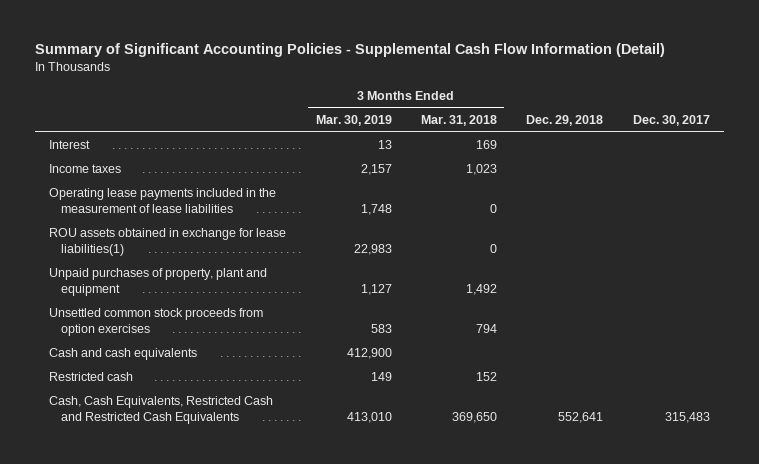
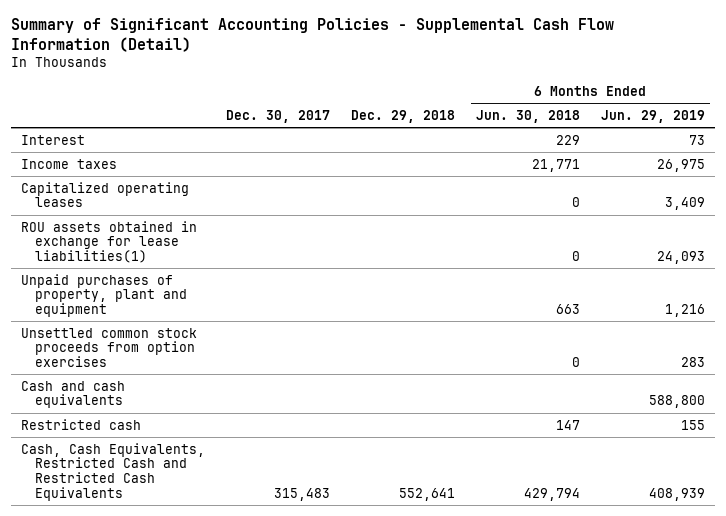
- | 3 Months Ended Mar. 30, 2019 | 3 Months Ended Mar. 31, 2018 | Dec. 29, 2018 | Dec. 30, 2017
+ | Dec. 30, 2017 | Dec. 29, 2018 | 6 Months Ended Jun. 30, 2018 | 6 Months Ended Jun. 29, 2019
- Operating lease payments included in the measurement of lease liabilities | 1,748 | 0 | |
+ Capitalized operating leases | | | 0 | 3,409

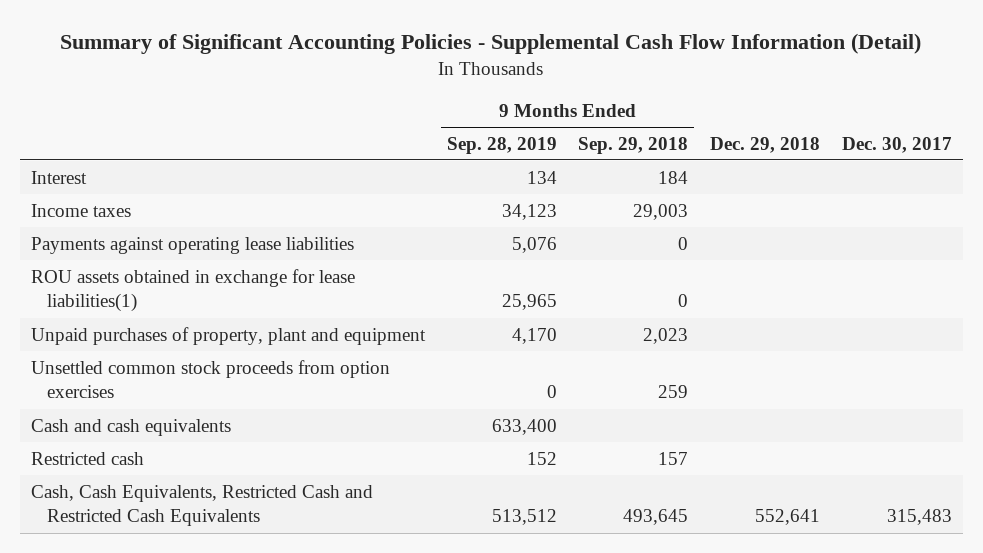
- | Dec. 30, 2017 | Dec. 29, 2018 | 6 Months Ended Jun. 30, 2018 | 6 Months Ended Jun. 29, 2019
+ | 9 Months Ended Sep. 28, 2019 | 9 Months Ended Sep. 29, 2018 | Dec. 29, 2018 | Dec. 30, 2017
- Capitalized operating leases | | | 0 | 3,409
+ Payments against operating lease liabilities | 5,076 | 0 | |

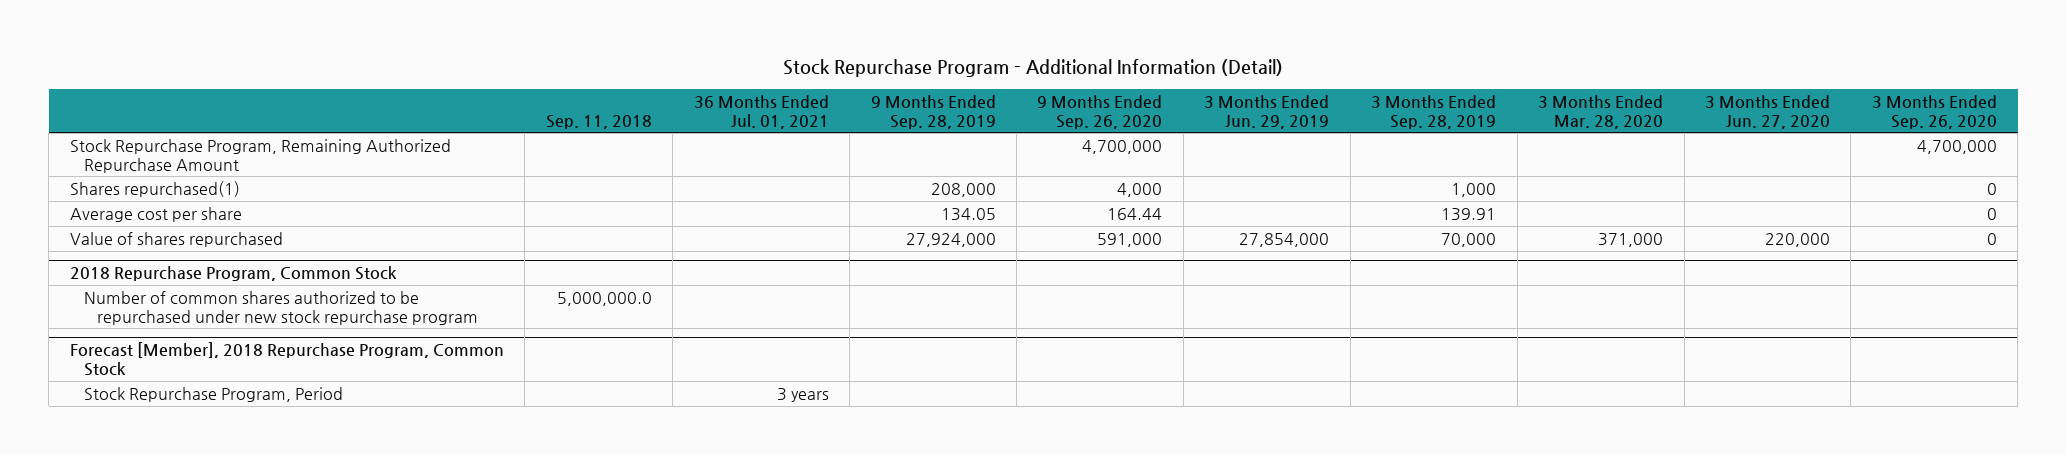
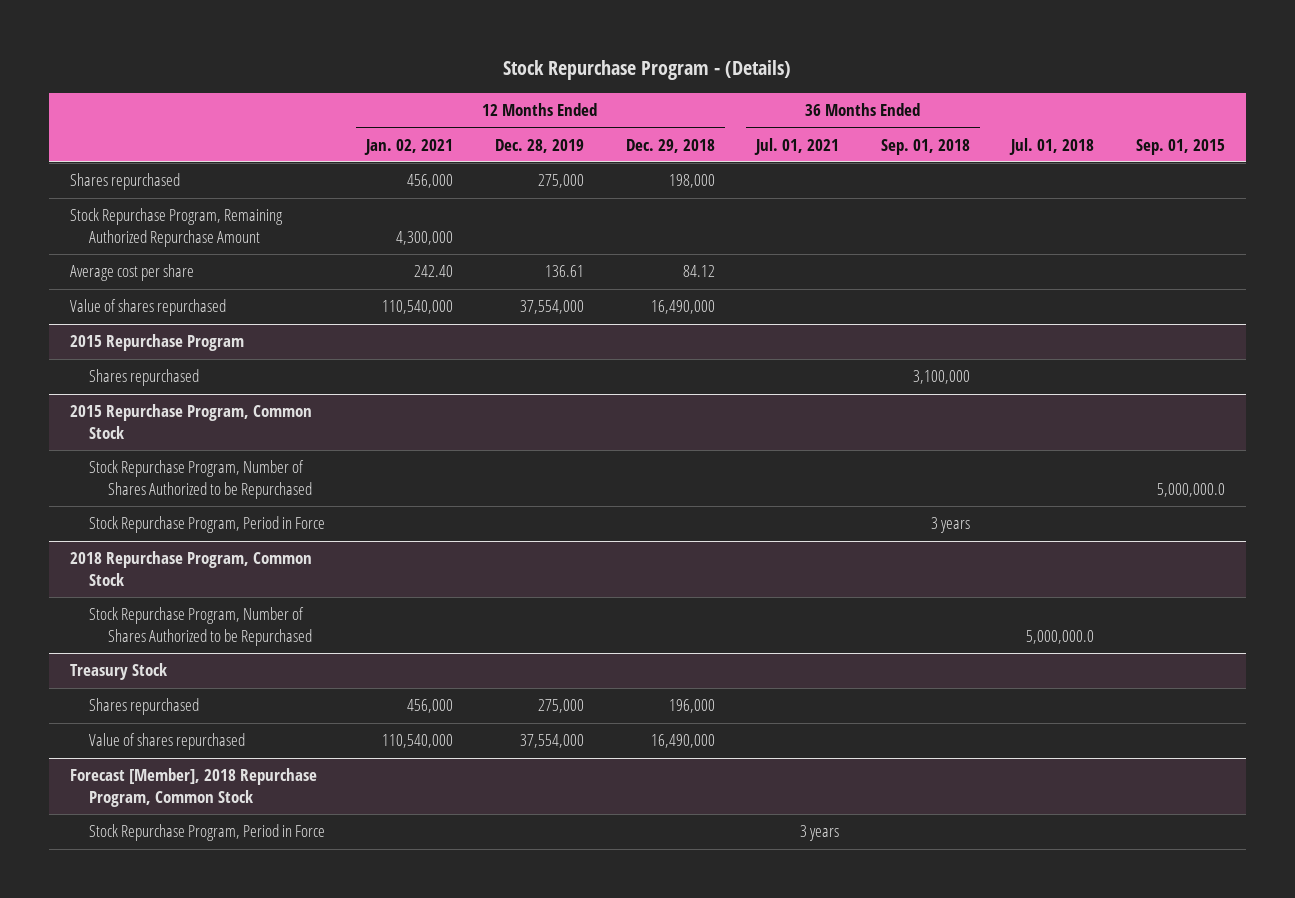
- Stock Repurchase Program - Additional Information (Detail)
+ Stock Repurchase Program - (Details)
- | Sep. 11, 2018 | 36 Months Ended Jul. 01, 2021 | 9 Months Ended Sep. 28, 2019 | 9 Months Ended Sep. 26, 2020 | 3 Months Ended Jun. 29, 2019 | 3 Months Ended Sep. 28, 2019 | 3 Months Ended Mar. 28, 2020 | 3 Months Ended Jun. 27, 2020 | 3 Months Ended Sep. 26, 2020
+ | 12 Months Ended Jan. 02, 2021 | 12 Months Ended Dec. 28, 2019 | 12 Months Ended Dec. 29, 2018 | 36 Months Ended Jul. 01, 2021 | 36 Months Ended Sep. 01, 2018 | Jul. 01, 2018 | Sep. 01, 2015
+ Shares repurchased | 456,000 | 275,000 | 198,000 | | | |
- Shares repurchased(1) | | | 208,000 | 4,000 | | 1,000 | | | 0
+ 2015 Repurchase Program
+ Shares repurchased | | | | | 3,100,000 | |
+ 2015 Repurchase Program, Common Stock
+ Stock Repurchase Program, Number of Shares Authorized to be Repurchased | | | | | | | 5,000,000.0
+ Stock Repurchase Program, Period in Force | | | | | 3 years | |
@ 2018 Repurchase Program, Common Stock
- Number of common shares authorized to be repurchased under new stock repurchase program | 5,000,000.0 | | | | | | | |
+ Stock Repurchase Program, Number of Shares Authorized to be Repurchased | | | | | | 5,000,000.0 |
+ Treasury Stock
+ Shares repurchased | 456,000 | 275,000 | 196,000 | | | |
+ Value of shares repurchased | 110,540,000 | 37,554,000 | 16,490,000 | | | |
@ Forecast [Member], 2018 Repurchase Program, Common Stock
- Stock Repurchase Program, Period | | 3 years | | | | | | |
+ Stock Repurchase Program, Period in Force | | | | 3 years | | |

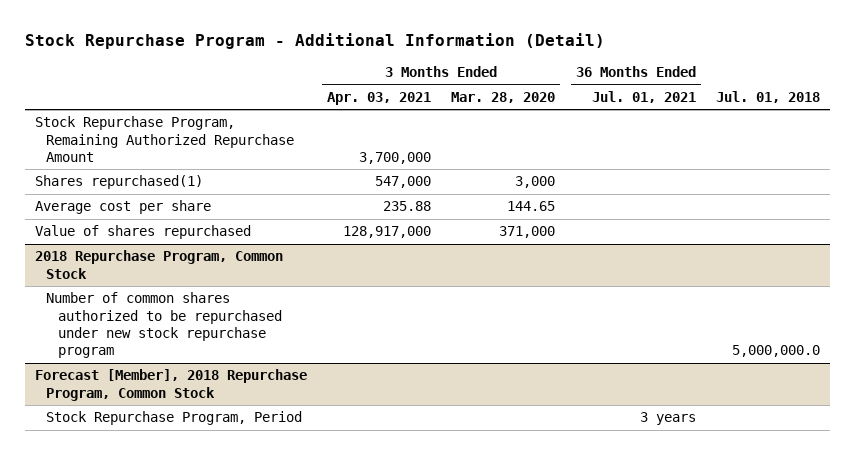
- Stock Repurchase Program - (Details)
+ Stock Repurchase Program - Additional Information (Detail)
- | 12 Months Ended Jan. 02, 2021 | 12 Months Ended Dec. 28, 2019 | 12 Months Ended Dec. 29, 2018 | 36 Months Ended Jul. 01, 2021 | 36 Months Ended Sep. 01, 2018 | Jul. 01, 2018 | Sep. 01, 2015
+ | 3 Months Ended Apr. 03, 2021 | 3 Months Ended Mar. 28, 2020 | 36 Months Ended Jul. 01, 2021 | Jul. 01, 2018
- Shares repurchased | 456,000 | 275,000 | 198,000 | | | |
+ Shares repurchased(1) | 547,000 | 3,000 | |
- 2015 Repurchase Program
- Shares repurchased | | | | | 3,100,000 | |
- 2015 Repurchase Program, Common Stock
- Stock Repurchase Program, Number of Shares Authorized to be Repurchased | | | | | | | 5,000,000.0
- Stock Repurchase Program, Period in Force | | | | | 3 years | |
@ 2018 Repurchase Program, Common Stock
- Stock Repurchase Program, Number of Shares Authorized to be Repurchased | | | | | | 5,000,000.0 |
- Treasury Stock
- Shares repurchased | 456,000 | 275,000 | 196,000 | | | |
- Value of shares repurchased | 110,540,000 | 37,554,000 | 16,490,000 | | | |
@ 2018 Repurchase Program, Common Stock
+ Number of common shares authorized to be repurchased under new stock repurchase program | | | | 5,000,000.0
@ Forecast [Member], 2018 Repurchase Program, Common Stock
- Stock Repurchase Program, Period in Force | | | | 3 years | | |
+ Stock Repurchase Program, Period | | | 3 years |

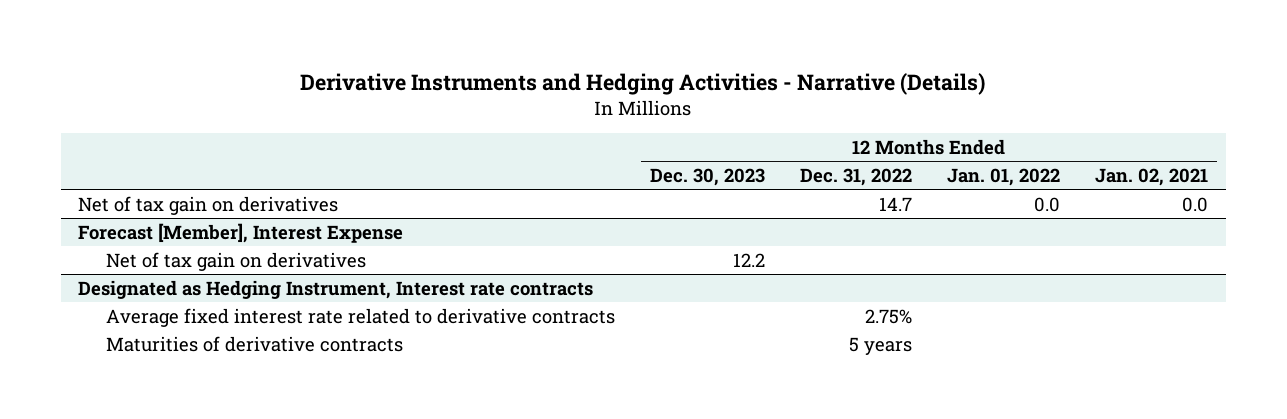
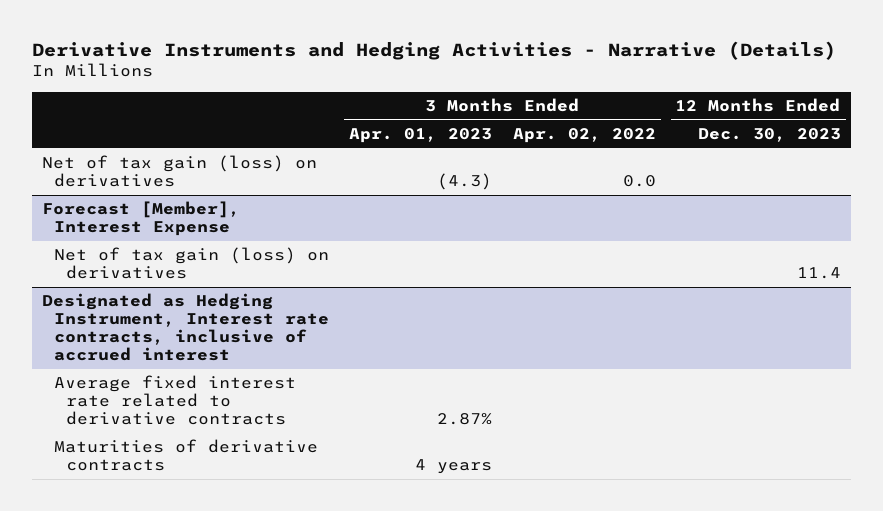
- | 12 Months Ended Dec. 30, 2023 | 12 Months Ended Dec. 31, 2022 | 12 Months Ended Jan. 01, 2022 | 12 Months Ended Jan. 02, 2021
+ | 3 Months Ended Apr. 01, 2023 | 3 Months Ended Apr. 02, 2022 | 12 Months Ended Dec. 30, 2023
- Net of tax gain on derivatives | | 14.7 | 0.0 | 0.0
+ Net of tax gain (loss) on derivatives | (4.3) | 0.0 |
@ Forecast [Member], Interest Expense
- Net of tax gain on derivatives | 12.2 | | |
- Designated as Hedging Instrument, Interest rate contracts
@ Forecast [Member], Interest Expense
+ Net of tax gain (loss) on derivatives | | | 11.4
+ Designated as Hedging Instrument, Interest rate contracts, inclusive of accrued interest

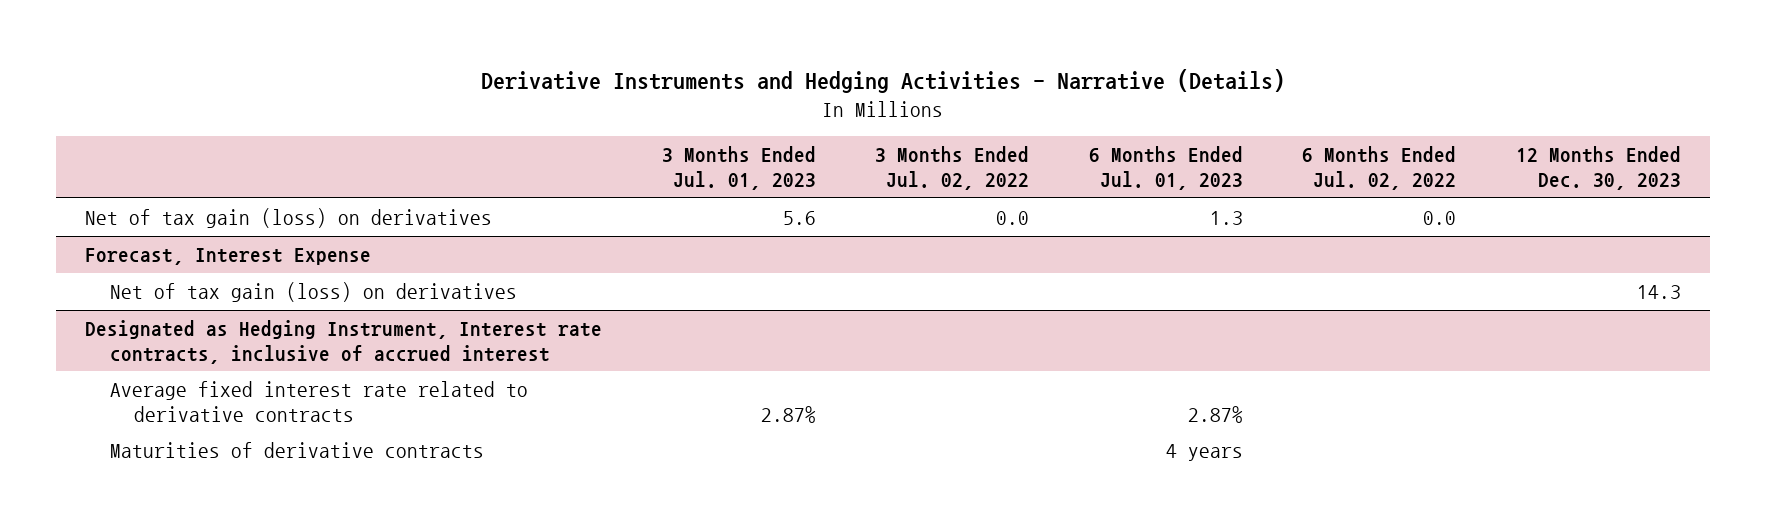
- | 3 Months Ended Apr. 01, 2023 | 3 Months Ended Apr. 02, 2022 | 12 Months Ended Dec. 30, 2023
+ | 3 Months Ended Jul. 01, 2023 | 3 Months Ended Jul. 02, 2022 | 6 Months Ended Jul. 01, 2023 | 6 Months Ended Jul. 02, 2022 | 12 Months Ended Dec. 30, 2023
- Forecast [Member], Interest Expense
- Net of tax gain (loss) on derivatives | | | 11.4
+ Forecast, Interest Expense
+ Net of tax gain (loss) on derivatives | | | | | 14.3

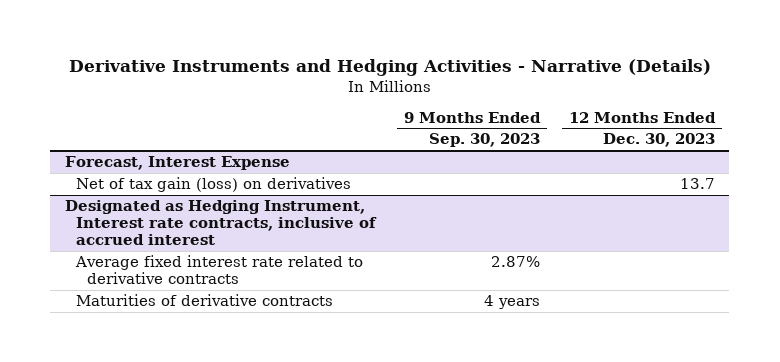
- | 3 Months Ended Jul. 01, 2023 | 3 Months Ended Jul. 02, 2022 | 6 Months Ended Jul. 01, 2023 | 6 Months Ended Jul. 02, 2022 | 12 Months Ended Dec. 30, 2023
+ | 9 Months Ended Sep. 30, 2023 | 12 Months Ended Dec. 30, 2023
- Net of tax gain (loss) on derivatives | 5.6 | 0.0 | 1.3 | 0.0 |
@ Forecast, Interest Expense
- Net of tax gain (loss) on derivatives | | | | | 14.3
+ Net of tax gain (loss) on derivatives | | 13.7

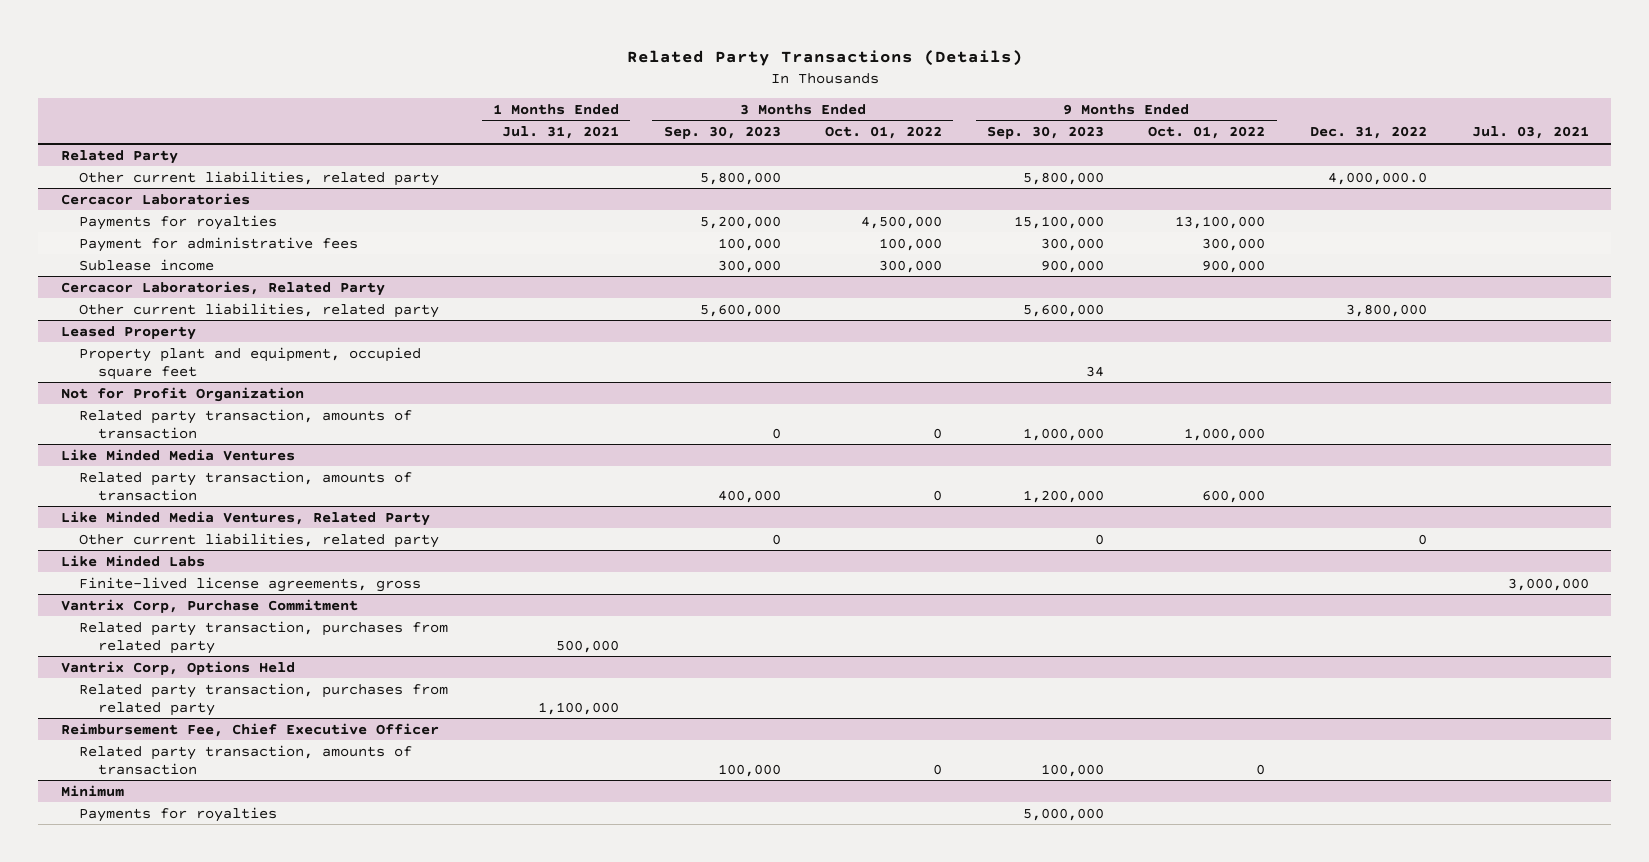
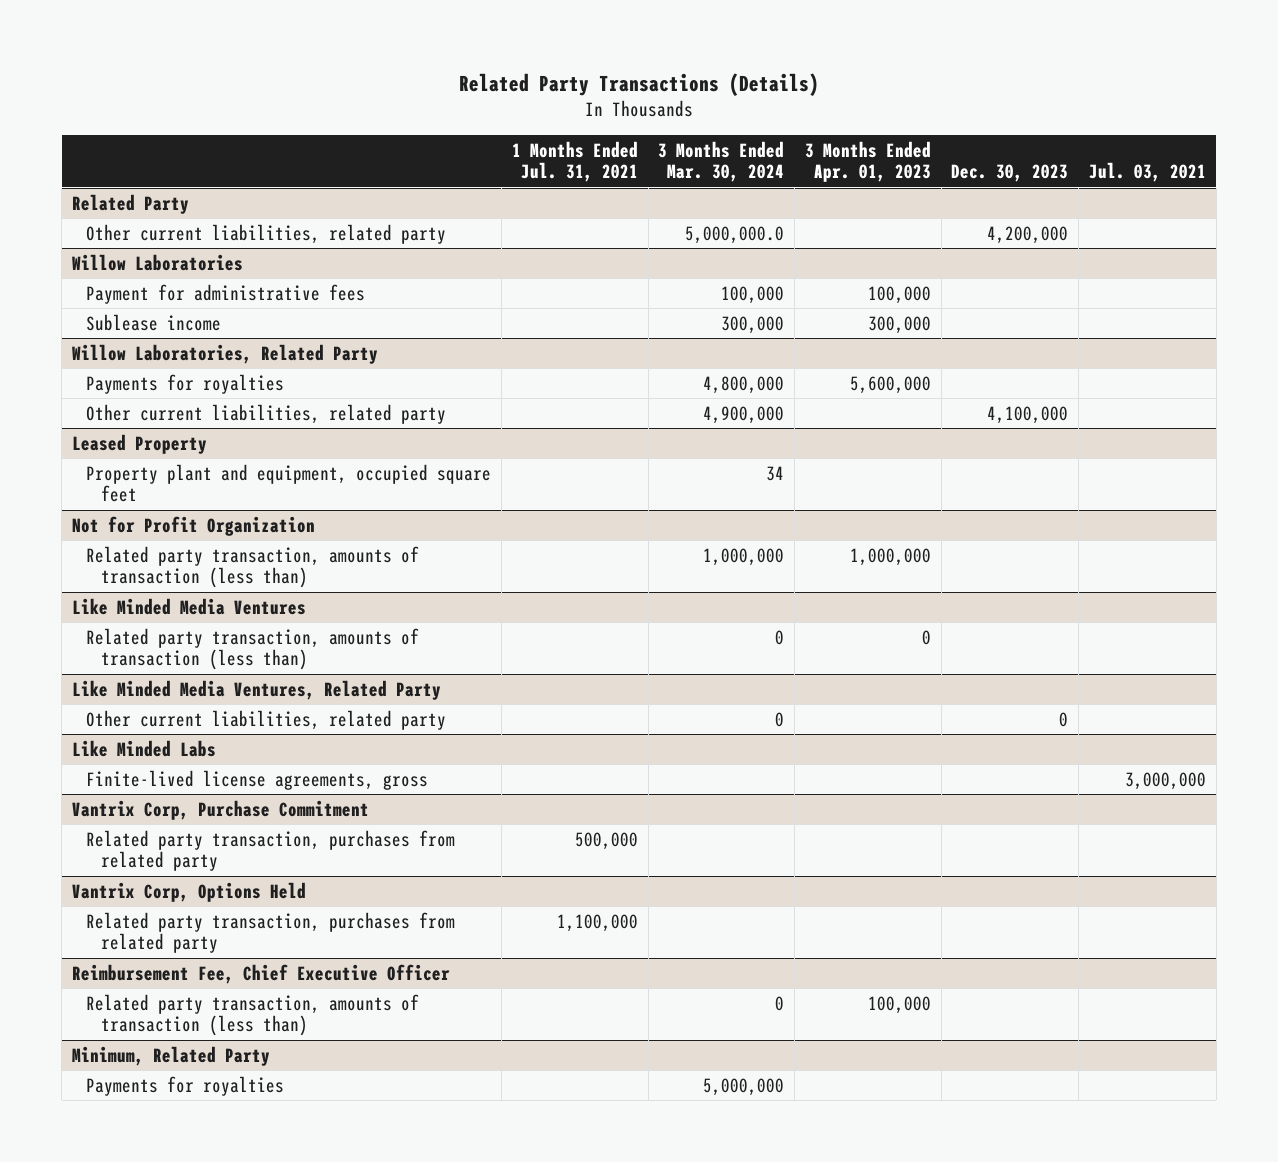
- | 1 Months Ended Jul. 31, 2021 | 3 Months Ended Sep. 30, 2023 | 3 Months Ended Oct. 01, 2022 | 9 Months Ended Sep. 30, 2023 | 9 Months Ended Oct. 01, 2022 | Dec. 31, 2022 | Jul. 03, 2021
+ | 1 Months Ended Jul. 31, 2021 | 3 Months Ended Mar. 30, 2024 | 3 Months Ended Apr. 01, 2023 | Dec. 30, 2023 | Jul. 03, 2021
- Cercacor Laboratories
- Payments for royalties | | 5,200,000 | 4,500,000 | 15,100,000 | 13,100,000 | |
- Payment for administrative fees | | 100,000 | 100,000 | 300,000 | 300,000 | |
- Sublease income | | 300,000 | 300,000 | 900,000 | 900,000 | |
- Cercacor Laboratories, Related Party
+ Willow Laboratories
+ Payment for administrative fees | | 100,000 | 100,000 | |
+ Sublease income | | 300,000 | 300,000 | |
+ Willow Laboratories, Related Party
+ Payments for royalties | | 4,800,000 | 5,600,000 | |
@ Not for Profit Organization
- Related party transaction, amounts of transaction | | 0 | 0 | 1,000,000 | 1,000,000 | |
+ Related party transaction, amounts of transaction (less than) | | 1,000,000 | 1,000,000 | |
@ Like Minded Media Ventures
- Related party transaction, amounts of transaction | | 400,000 | 0 | 1,200,000 | 600,000 | |
+ Related party transaction, amounts of transaction (less than) | | 0 | 0 | |
@ Reimbursement Fee, Chief Executive Officer
- Related party transaction, amounts of transaction | | 100,000 | 0 | 100,000 | 0 | |
- Minimum
@ Reimbursement Fee, Chief Executive Officer
+ Related party transaction, amounts of transaction (less than) | | 0 | 100,000 | |
+ Minimum, Related Party

